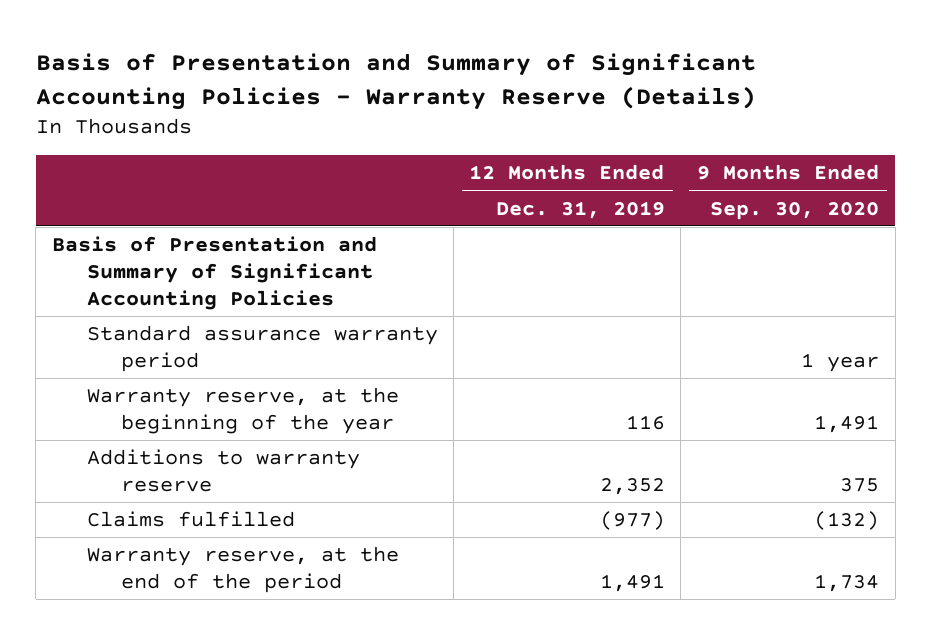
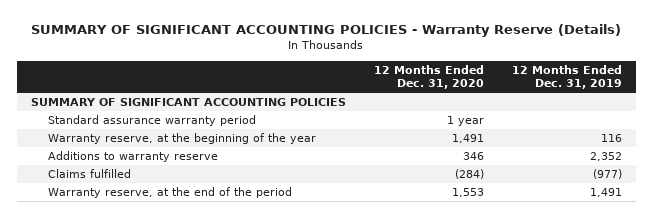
- Basis of Presentation and Summary of Significant Accounting Policies - Warranty Reserve (Details)
+ SUMMARY OF SIGNIFICANT ACCOUNTING POLICIES - Warranty Reserve (Details)
- | 12 Months Ended Dec. 31, 2019 | 9 Months Ended Sep. 30, 2020
+ | 12 Months Ended Dec. 31, 2020 | 12 Months Ended Dec. 31, 2019
- Basis of Presentation and Summary of Significant Accounting Policies
+ SUMMARY OF SIGNIFICANT ACCOUNTING POLICIES

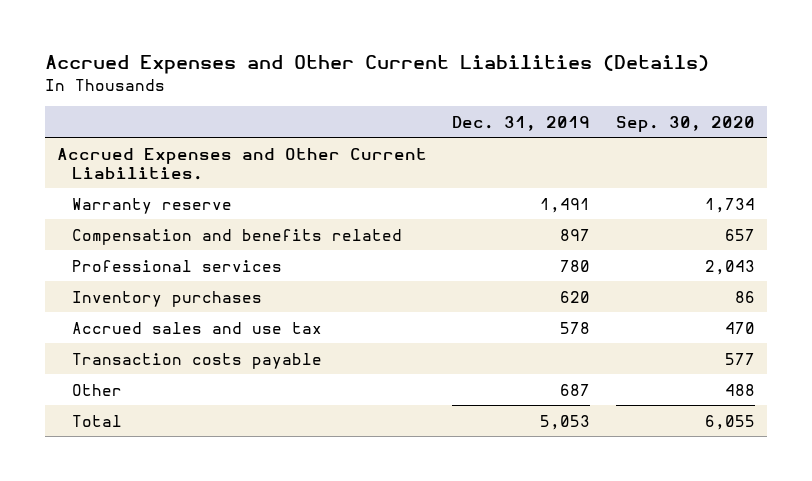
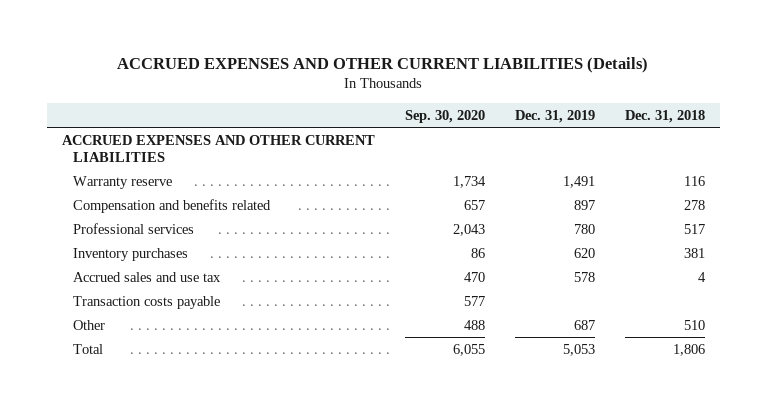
- Accrued Expenses and Other Current Liabilities (Details)
+ ACCRUED EXPENSES AND OTHER CURRENT LIABILITIES (Details)
- | Dec. 31, 2019 | Sep. 30, 2020
+ | Sep. 30, 2020 | Dec. 31, 2019 | Dec. 31, 2018
- Accrued Expenses and Other Current Liabilities.
+ ACCRUED EXPENSES AND OTHER CURRENT LIABILITIES

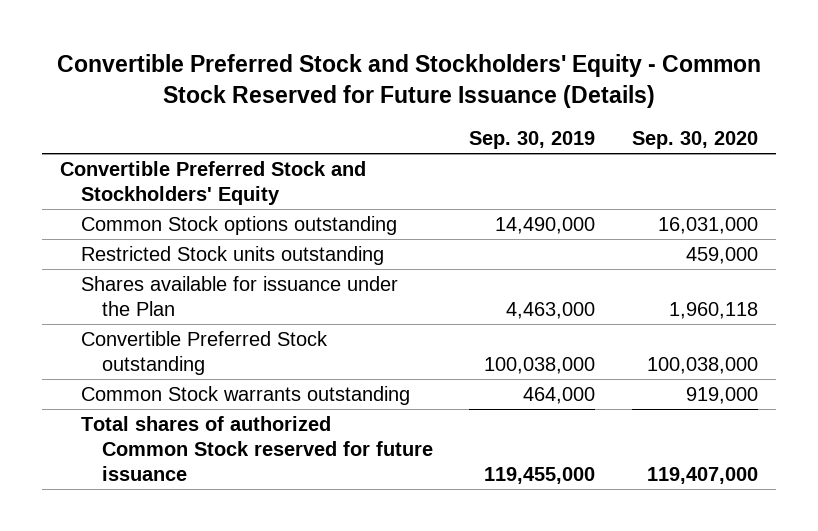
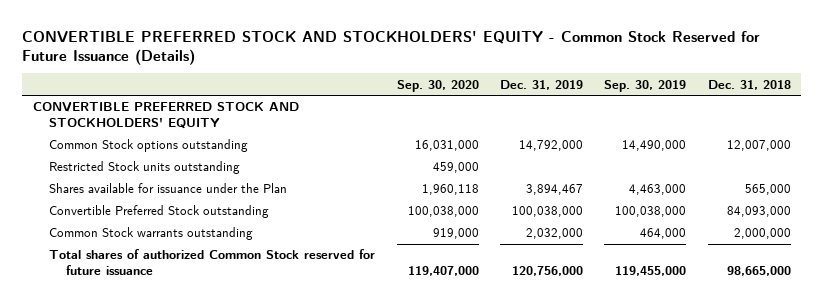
- Convertible Preferred Stock and Stockholders' Equity - Common Stock Reserved for Future Issuance (Details)
+ CONVERTIBLE PREFERRED STOCK AND STOCKHOLDERS' EQUITY - Common Stock Reserved for Future Issuance (Details)
- | Sep. 30, 2019 | Sep. 30, 2020
+ | Sep. 30, 2020 | Dec. 31, 2019 | Sep. 30, 2019 | Dec. 31, 2018
- Convertible Preferred Stock and Stockholders' Equity
+ CONVERTIBLE PREFERRED STOCK AND STOCKHOLDERS' EQUITY

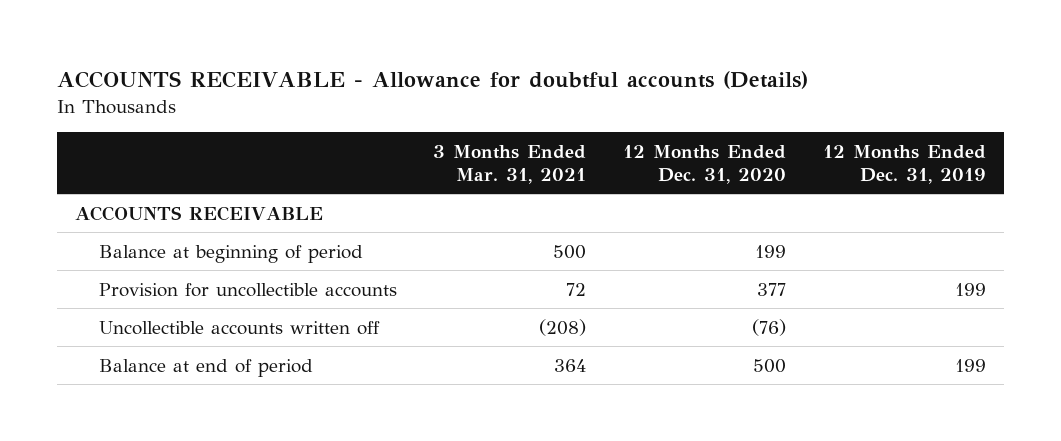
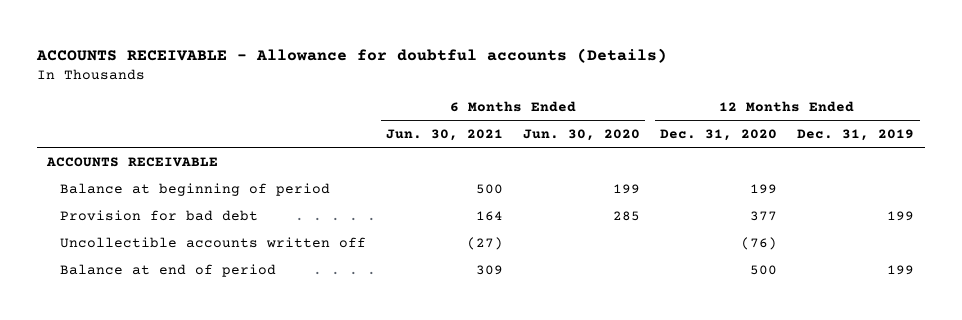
- | 3 Months Ended Mar. 31, 2021 | 12 Months Ended Dec. 31, 2020 | 12 Months Ended Dec. 31, 2019
+ | 6 Months Ended Jun. 30, 2021 | 6 Months Ended Jun. 30, 2020 | 12 Months Ended Dec. 31, 2020 | 12 Months Ended Dec. 31, 2019
- Provision for uncollectible accounts | 72 | 377 | 199
+ Provision for bad debt | 164 | 285 | 377 | 199

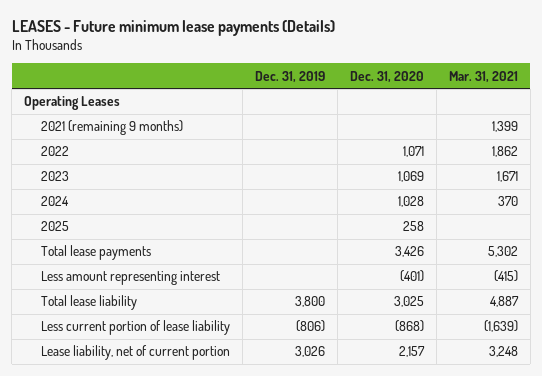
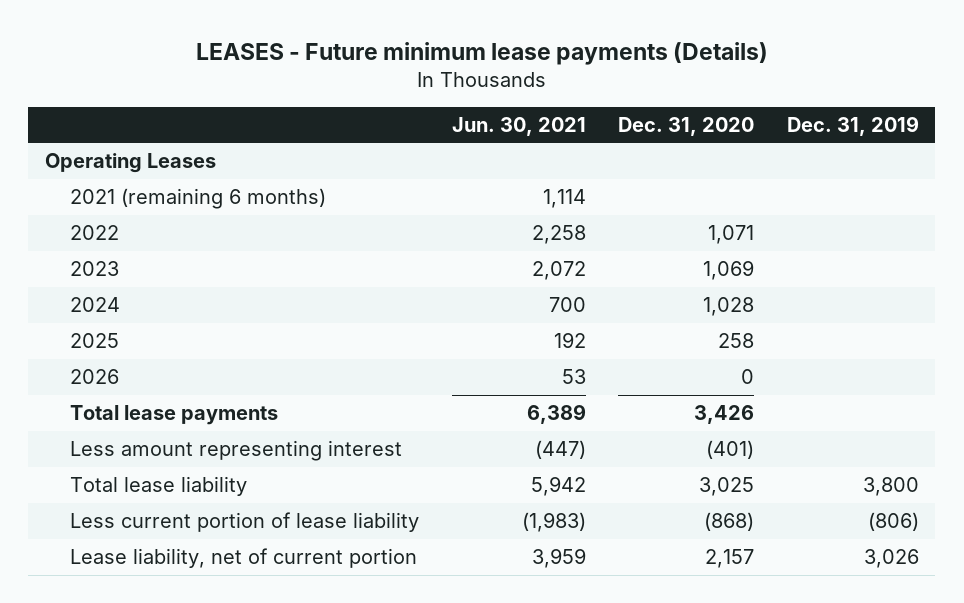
- | Dec. 31, 2019 | Dec. 31, 2020 | Mar. 31, 2021
+ | Jun. 30, 2021 | Dec. 31, 2020 | Dec. 31, 2019
- 2021 (remaining 9 months) | | | 1,399
+ 2021 (remaining 6 months) | 1,114 | |
+ 2026 | 53 | 0 |

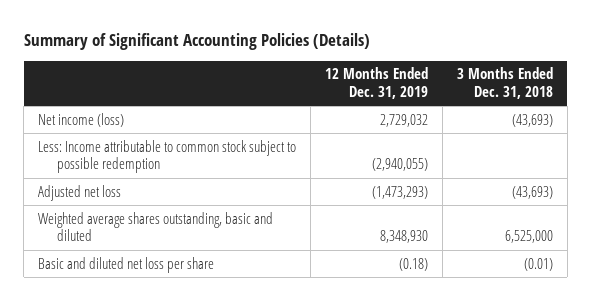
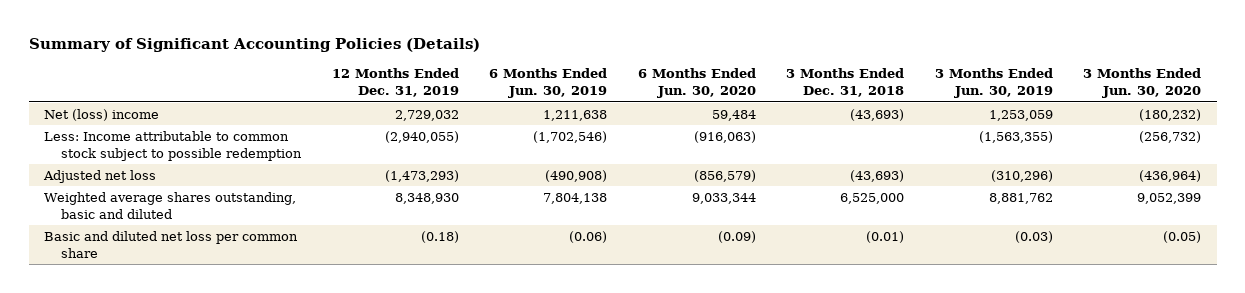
- | 12 Months Ended Dec. 31, 2019 | 3 Months Ended Dec. 31, 2018
+ | 12 Months Ended Dec. 31, 2019 | 6 Months Ended Jun. 30, 2019 | 6 Months Ended Jun. 30, 2020 | 3 Months Ended Dec. 31, 2018 | 3 Months Ended Jun. 30, 2019 | 3 Months Ended Jun. 30, 2020
- Net income (loss) | 2,729,032 | (43,693)
+ Net (loss) income | 2,729,032 | 1,211,638 | 59,484 | (43,693) | 1,253,059 | (180,232)
- Basic and diluted net loss per share | (0.18) | (0.01)
+ Basic and diluted net loss per common share | (0.18) | (0.06) | (0.09) | (0.01) | (0.03) | (0.05)

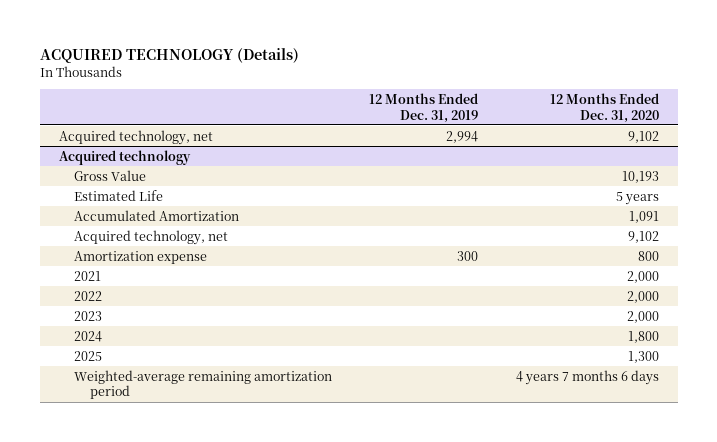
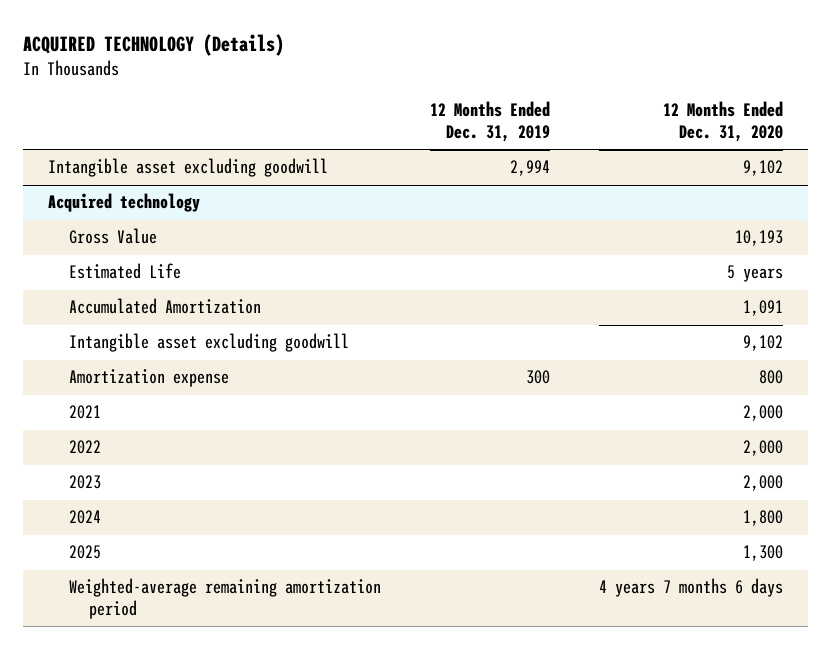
- Acquired technology, net | 2,994 | 9,102
+ Intangible asset excluding goodwill | 2,994 | 9,102
@ Acquired technology
- Acquired technology, net | | 9,102
+ Intangible asset excluding goodwill | | 9,102

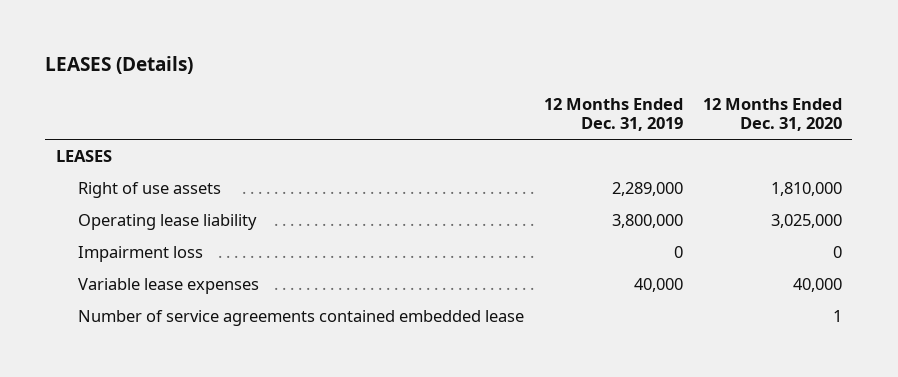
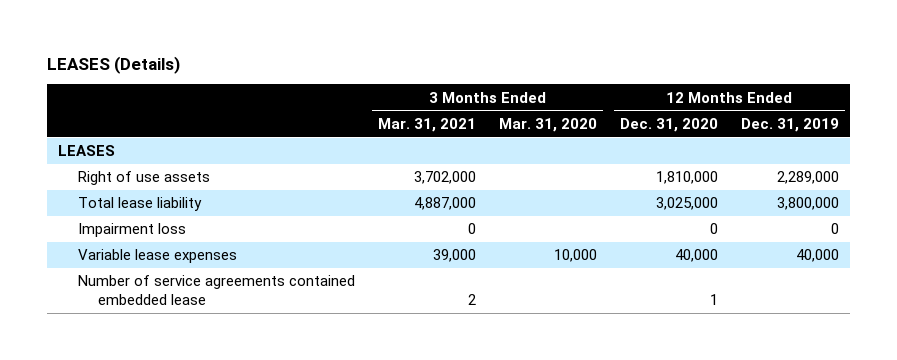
- | 12 Months Ended Dec. 31, 2019 | 12 Months Ended Dec. 31, 2020
+ | 3 Months Ended Mar. 31, 2021 | 3 Months Ended Mar. 31, 2020 | 12 Months Ended Dec. 31, 2020 | 12 Months Ended Dec. 31, 2019
- Operating lease liability | 3,800,000 | 3,025,000
+ Total lease liability | 4,887,000 | | 3,025,000 | 3,800,000

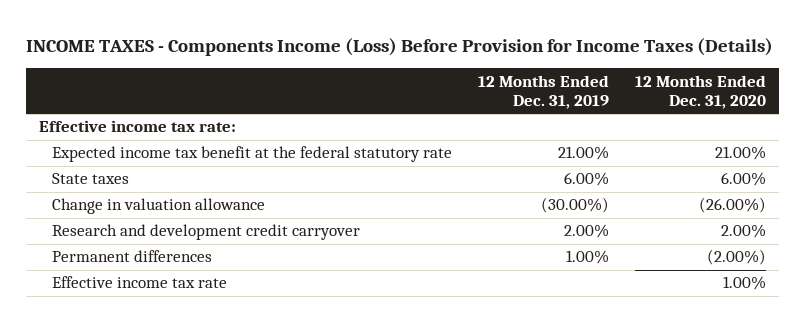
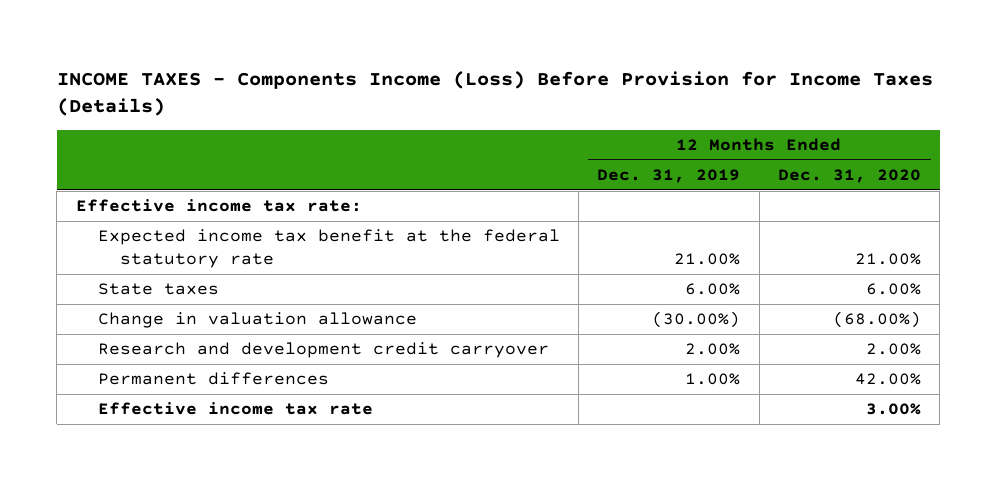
- Change in valuation allowance | (30.00%) | (26.00%)
+ Change in valuation allowance | (30.00%) | (68.00%)
- Permanent differences | 1.00% | (2.00%)
- Effective income tax rate | | 1.00%
+ Permanent differences | 1.00% | 42.00%
+ Effective income tax rate | | 3.00%

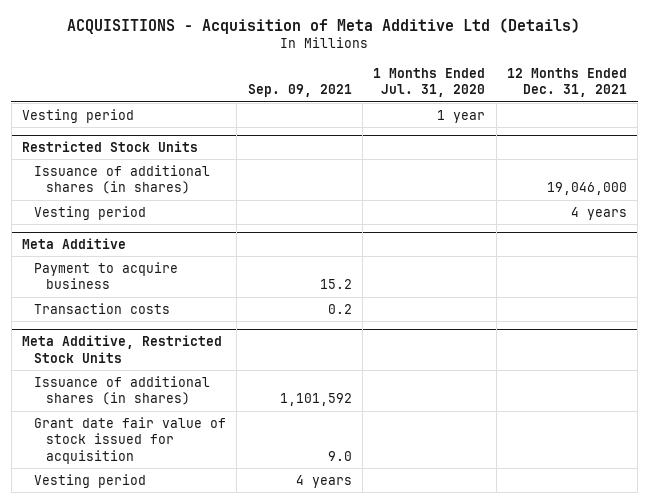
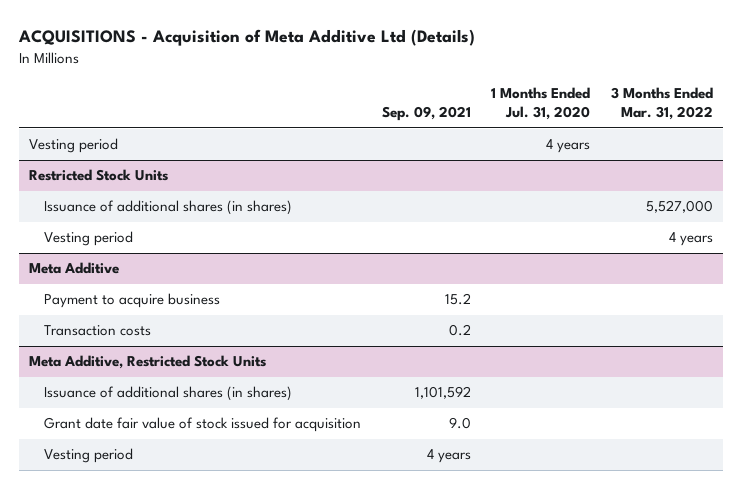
- | Sep. 09, 2021 | 1 Months Ended Jul. 31, 2020 | 12 Months Ended Dec. 31, 2021
+ | Sep. 09, 2021 | 1 Months Ended Jul. 31, 2020 | 3 Months Ended Mar. 31, 2022
- Vesting period | | 1 year |
+ Vesting period | | 4 years |

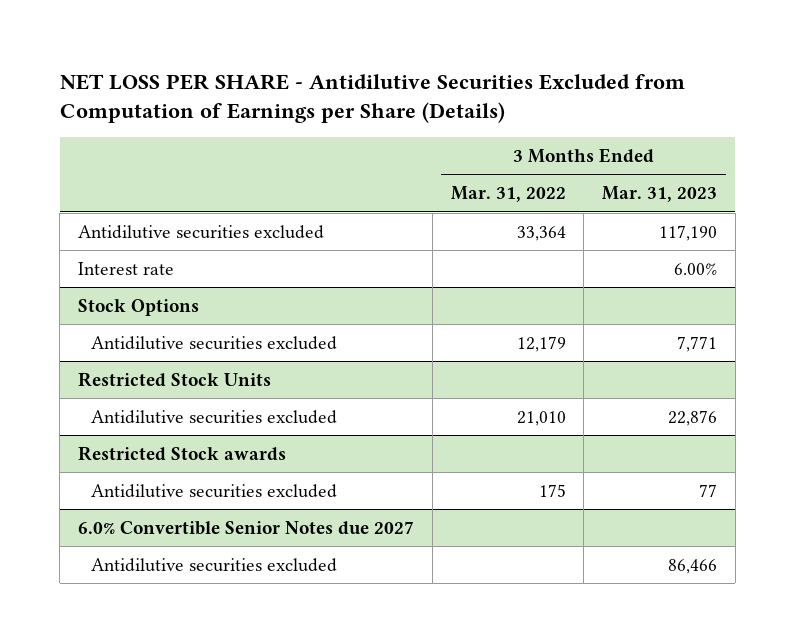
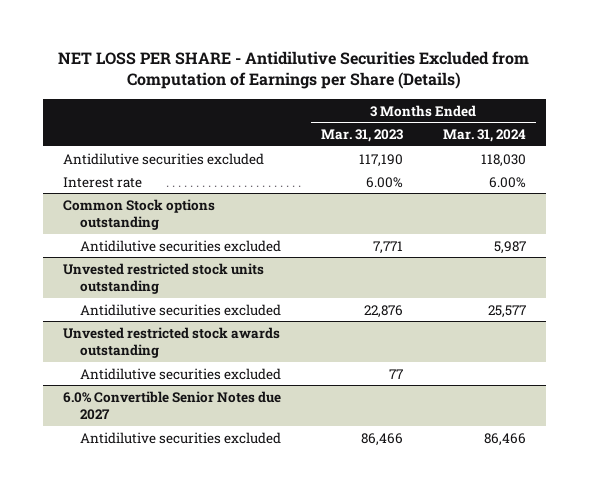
- | 3 Months Ended Mar. 31, 2022 | 3 Months Ended Mar. 31, 2023
+ | 3 Months Ended Mar. 31, 2023 | 3 Months Ended Mar. 31, 2024
- Stock Options
+ Common Stock options outstanding
- Restricted Stock Units
+ Unvested restricted stock units outstanding
- Restricted Stock awards
+ Unvested restricted stock awards outstanding

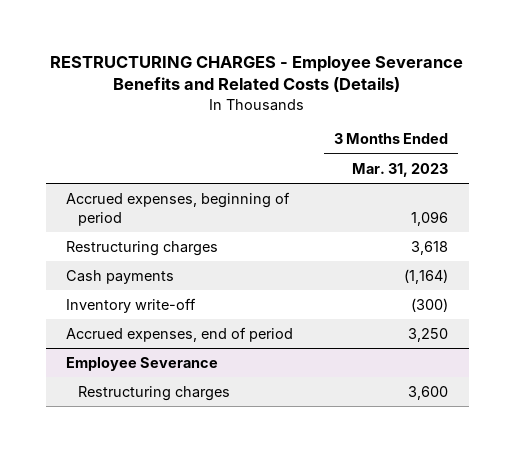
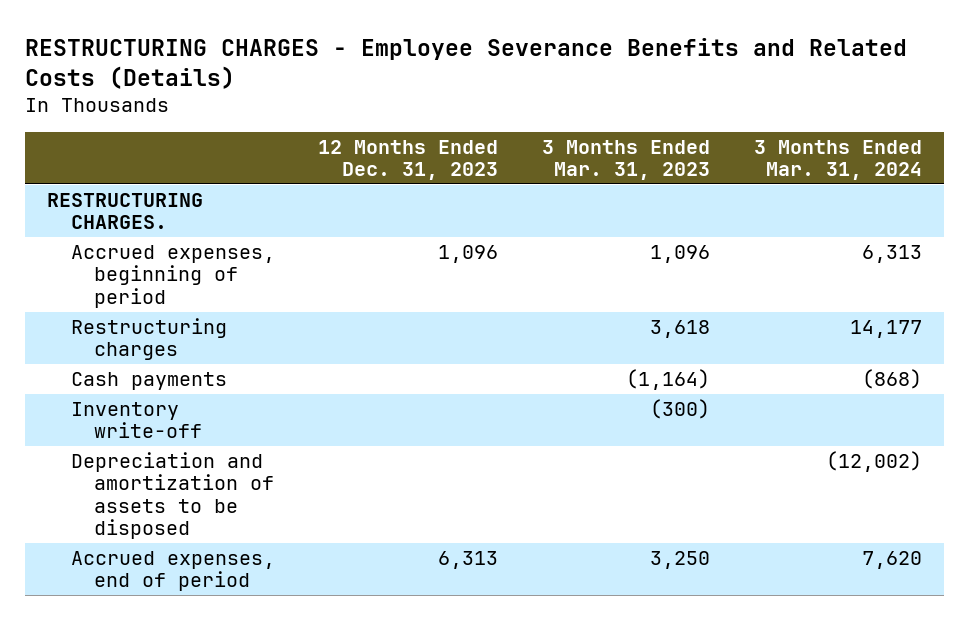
- | 3 Months Ended Mar. 31, 2023
+ | 12 Months Ended Dec. 31, 2023 | 3 Months Ended Mar. 31, 2023 | 3 Months Ended Mar. 31, 2024
+ RESTRUCTURING CHARGES.
+ Depreciation and amortization of assets to be disposed | | | (12,002)
- Employee Severance
- Restructuring charges | 3,600

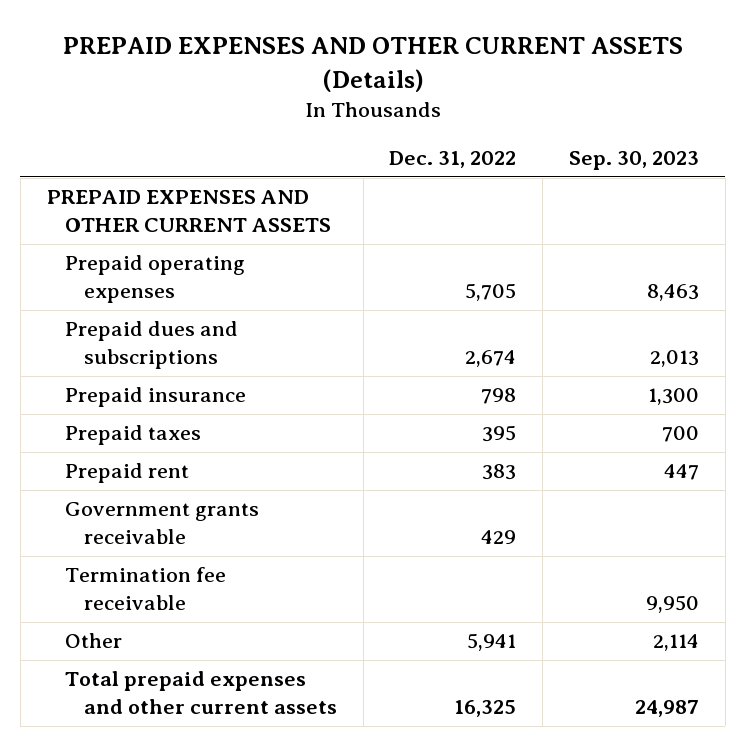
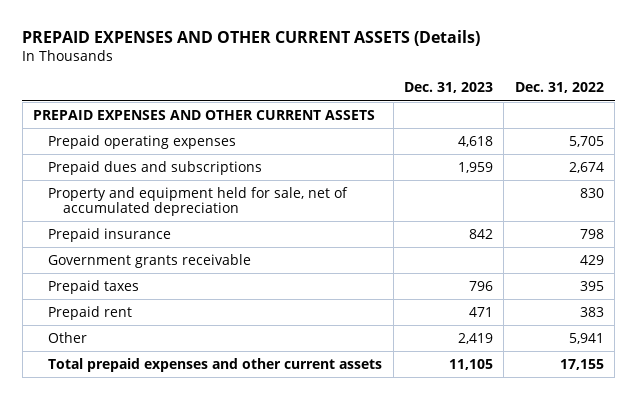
- | Dec. 31, 2022 | Sep. 30, 2023
+ | Dec. 31, 2023 | Dec. 31, 2022
+ Property and equipment held for sale, net of accumulated depreciation | | 830
moved up: Government grants receivable | | 429
- Termination fee receivable | | 9,950
- Total prepaid expenses and other current assets | 16,325 | 24,987
+ Total prepaid expenses and other current assets | 11,105 | 17,155

